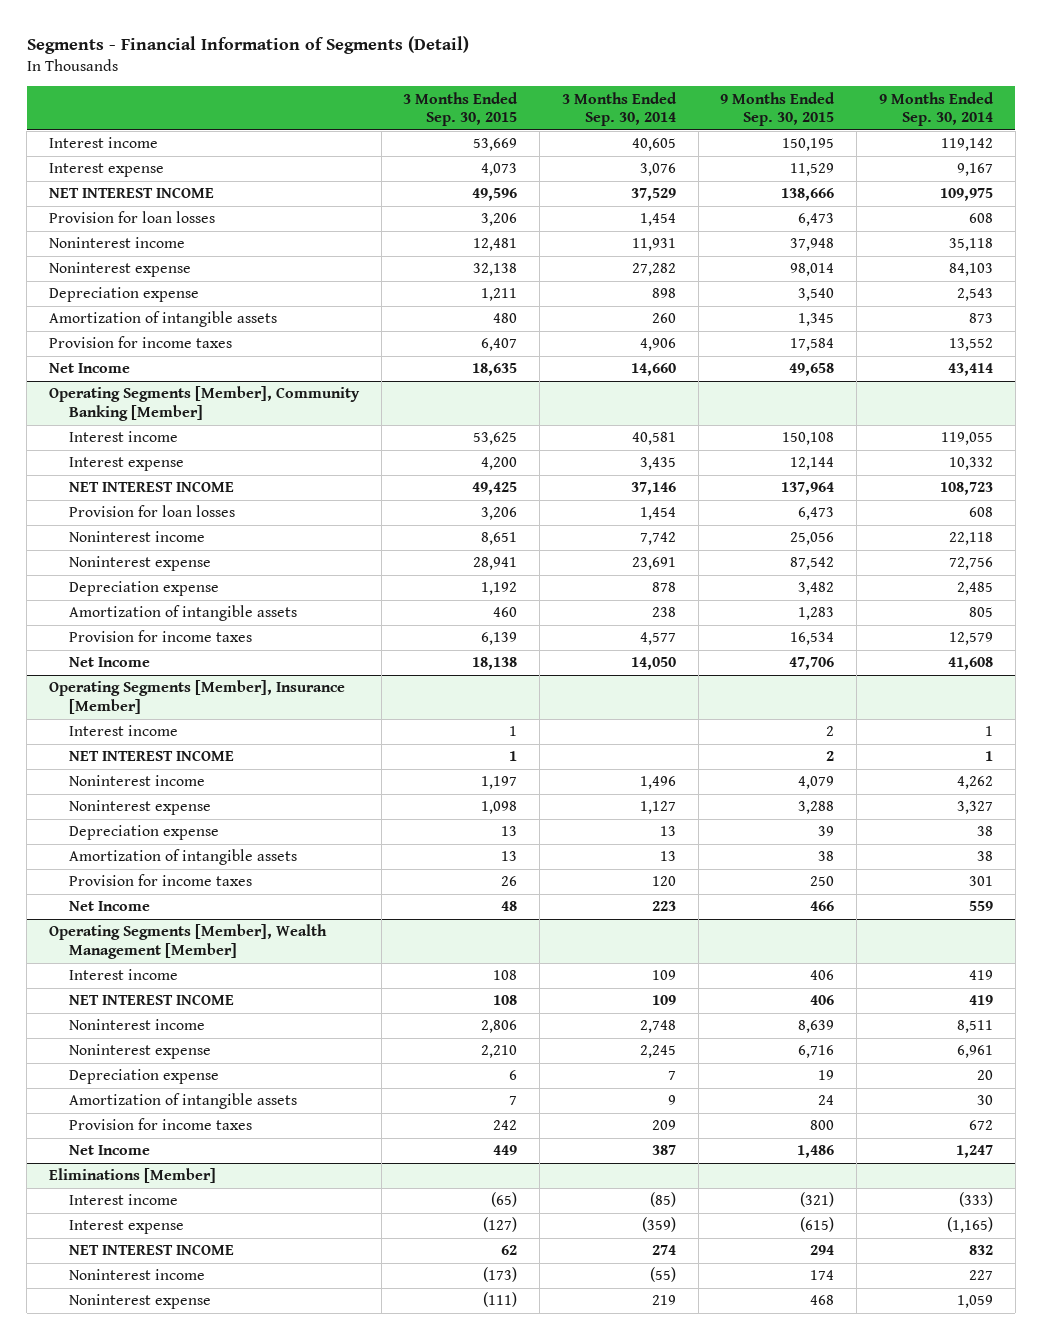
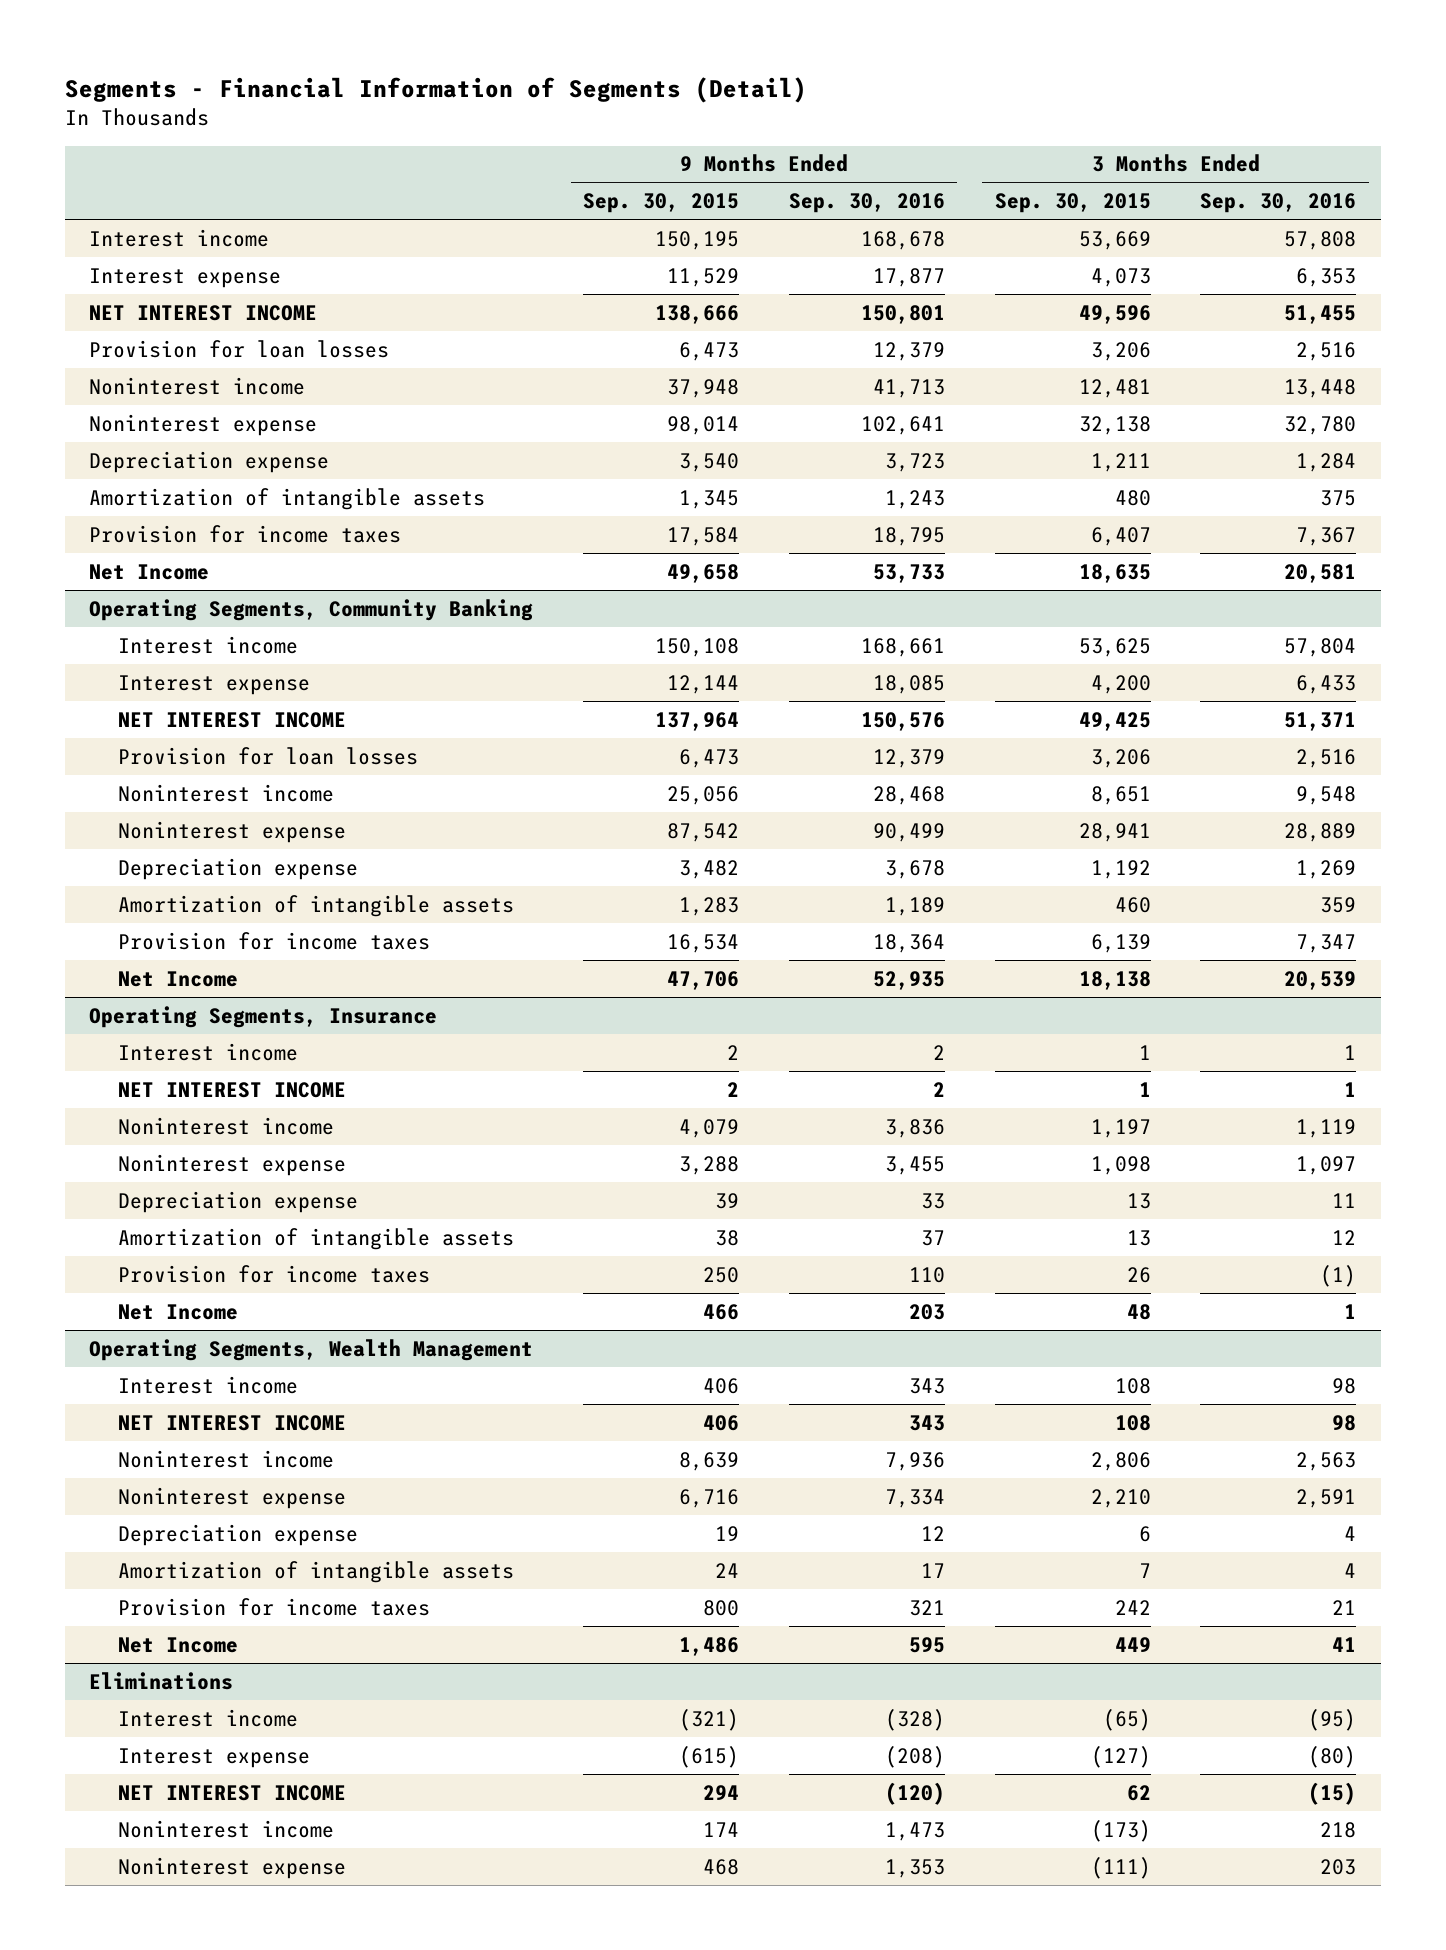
- | 3 Months Ended Sep. 30, 2015 | 3 Months Ended Sep. 30, 2014 | 9 Months Ended Sep. 30, 2015 | 9 Months Ended Sep. 30, 2014
+ | 9 Months Ended Sep. 30, 2015 | 9 Months Ended Sep. 30, 2016 | 3 Months Ended Sep. 30, 2015 | 3 Months Ended Sep. 30, 2016
- Operating Segments [Member], Community Banking [Member]
+ Operating Segments, Community Banking
- Operating Segments [Member], Insurance [Member]
+ Operating Segments, Insurance
- Operating Segments [Member], Wealth Management [Member]
+ Operating Segments, Wealth Management
- Eliminations [Member]
+ Eliminations

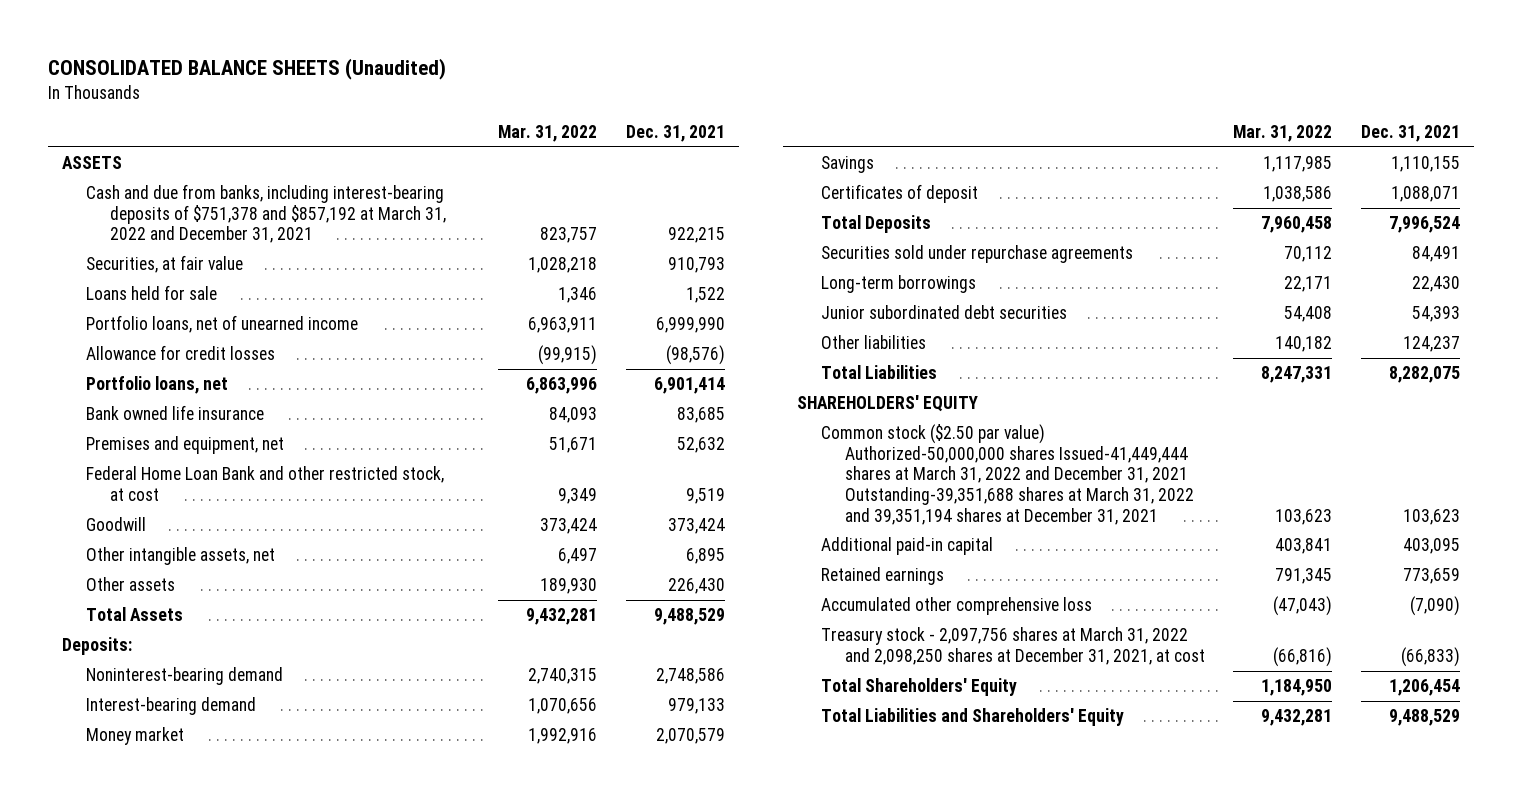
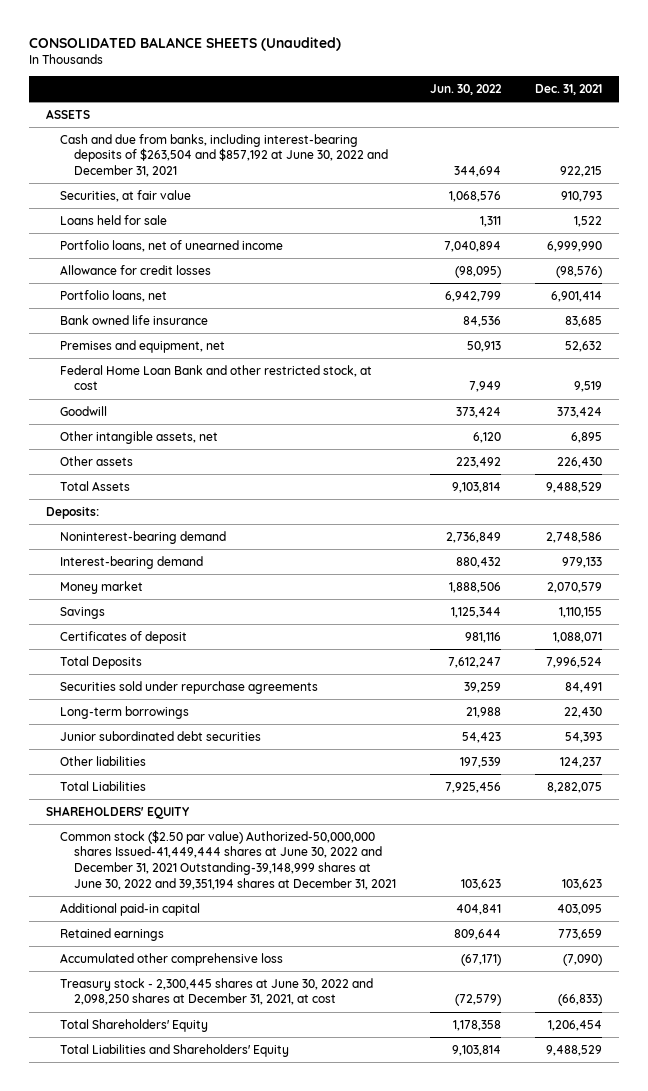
- | Mar. 31, 2022 | Dec. 31, 2021
+ | Jun. 30, 2022 | Dec. 31, 2021
- Cash and due from banks, including interest-bearing deposits of $751,378 and $857,192 at March 31, 2022 and December 31, 2021 | 823,757 | 922,215
+ Cash and due from banks, including interest-bearing deposits of $263,504 and $857,192 at June 30, 2022 and December 31, 2021 | 344,694 | 922,215
- Common stock ($2.50 par value) Authorized-50,000,000 shares Issued-41,449,444 shares at March 31, 2022 and December 31, 2021 Outstanding-39,351,688 shares at March 31, 2022 and 39,351,194 shares at December 31, 2021 | 103,623 | 103,623
+ Common stock ($2.50 par value) Authorized-50,000,000 shares Issued-41,449,444 shares at June 30, 2022 and December 31, 2021 Outstanding-39,148,999 shares at June 30, 2022 and 39,351,194 shares at December 31, 2021 | 103,623 | 103,623
- Treasury stock - 2,097,756 shares at March 31, 2022 and 2,098,250 shares at December 31, 2021, at cost | (66,816) | (66,833)
+ Treasury stock - 2,300,445 shares at June 30, 2022 and 2,098,250 shares at December 31, 2021, at cost | (72,579) | (66,833)

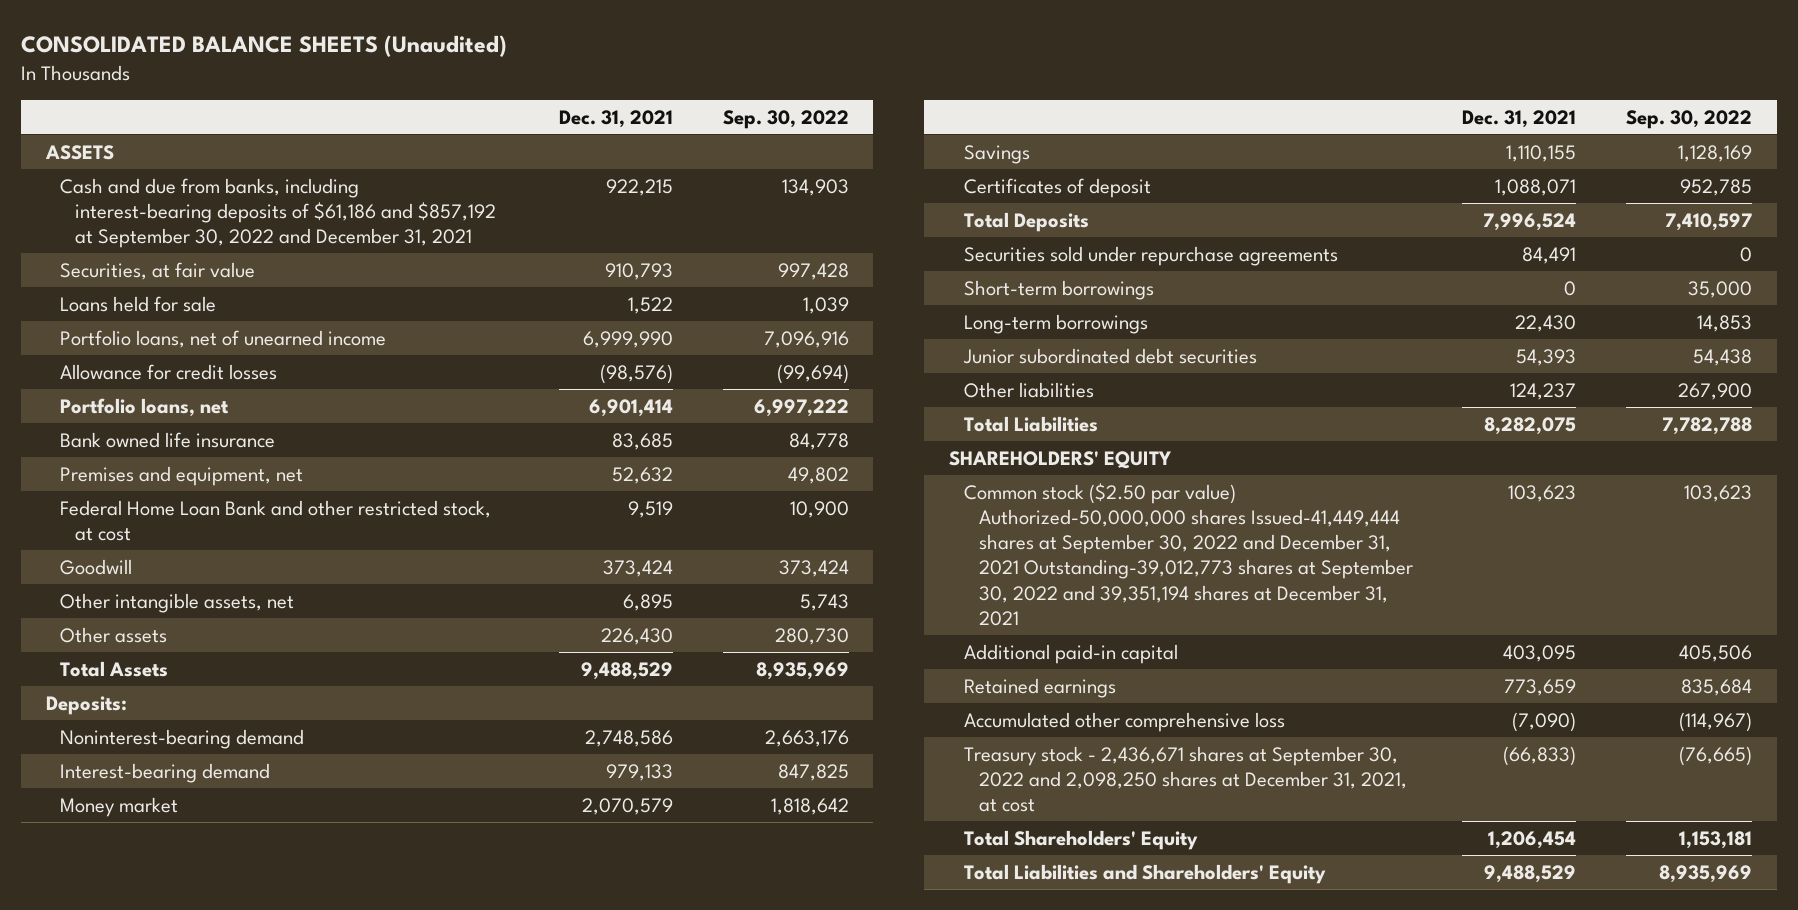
- | Jun. 30, 2022 | Dec. 31, 2021
+ | Dec. 31, 2021 | Sep. 30, 2022
- Cash and due from banks, including interest-bearing deposits of $263,504 and $857,192 at June 30, 2022 and December 31, 2021 | 344,694 | 922,215
+ Cash and due from banks, including interest-bearing deposits of $61,186 and $857,192 at September 30, 2022 and December 31, 2021 | 922,215 | 134,903
+ Short-term borrowings | 0 | 35,000
- Common stock ($2.50 par value) Authorized-50,000,000 shares Issued-41,449,444 shares at June 30, 2022 and December 31, 2021 Outstanding-39,148,999 shares at June 30, 2022 and 39,351,194 shares at December 31, 2021 | 103,623 | 103,623
+ Common stock ($2.50 par value) Authorized-50,000,000 shares Issued-41,449,444 shares at September 30, 2022 and December 31, 2021 Outstanding-39,012,773 shares at September 30, 2022 and 39,351,194 shares at December 31, 2021 | 103,623 | 103,623
- Treasury stock - 2,300,445 shares at June 30, 2022 and 2,098,250 shares at December 31, 2021, at cost | (72,579) | (66,833)
+ Treasury stock - 2,436,671 shares at September 30, 2022 and 2,098,250 shares at December 31, 2021, at cost | (66,833) | (76,665)

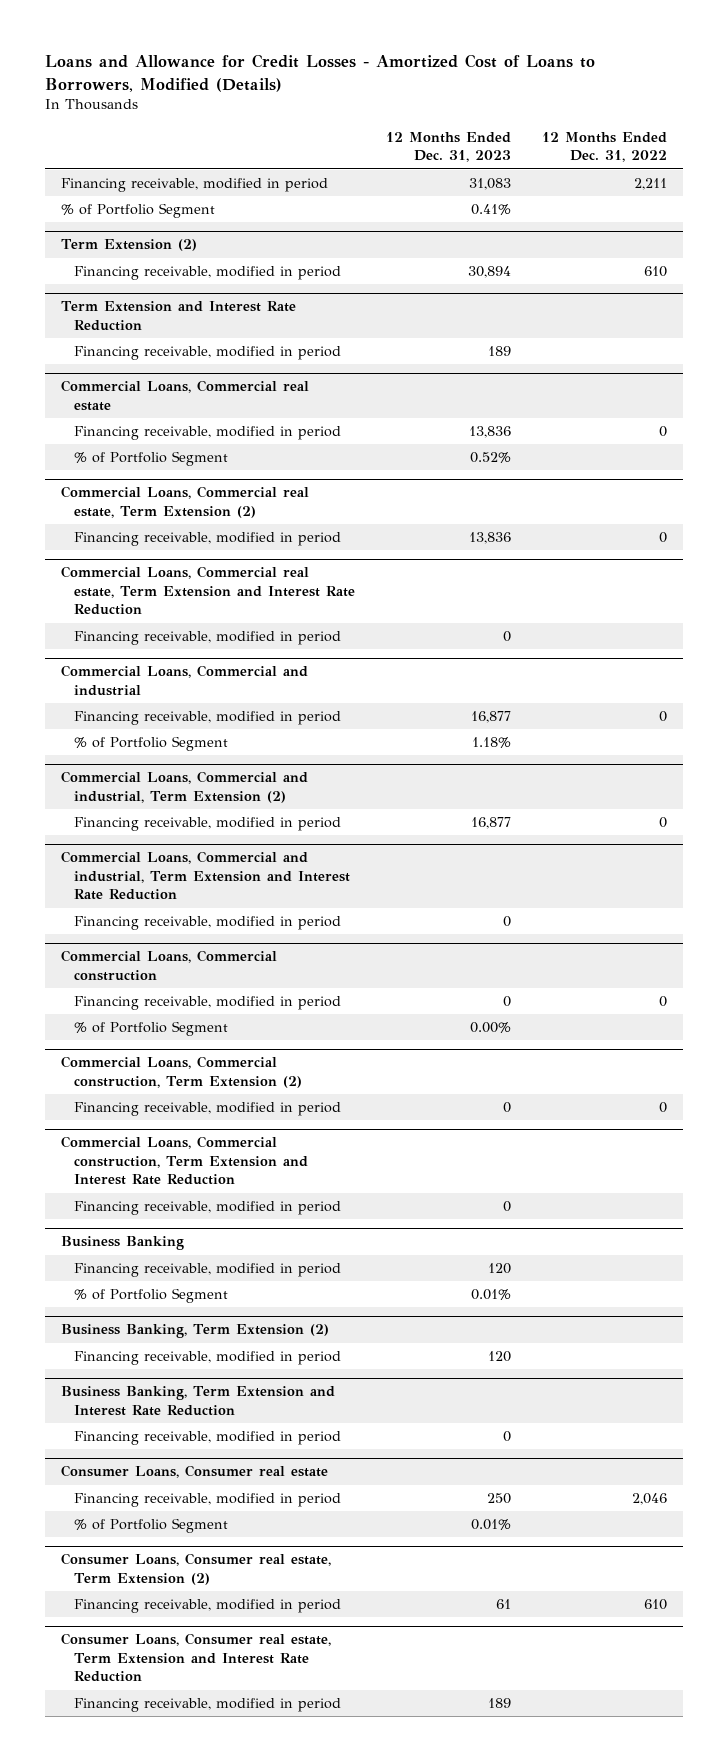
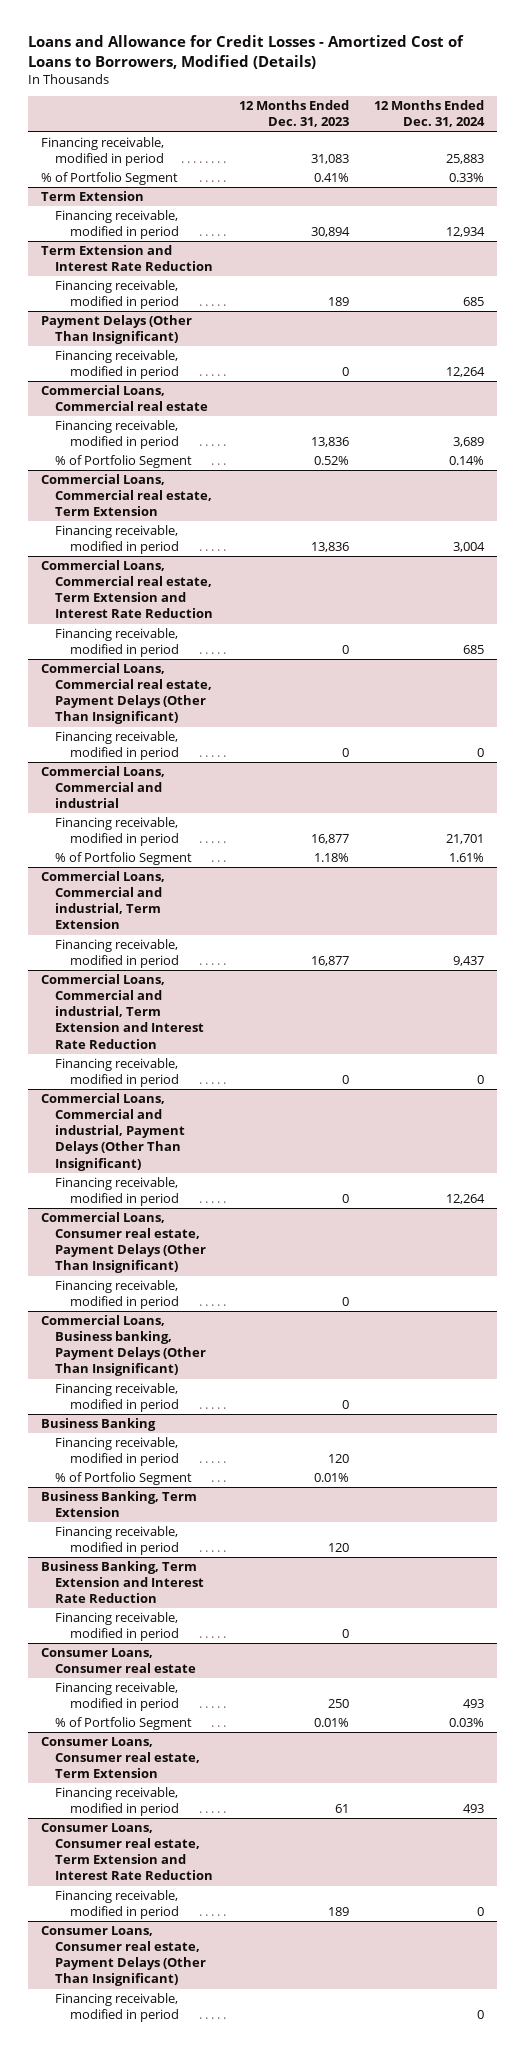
- | 12 Months Ended Dec. 31, 2023 | 12 Months Ended Dec. 31, 2022
+ | 12 Months Ended Dec. 31, 2023 | 12 Months Ended Dec. 31, 2024
- Term Extension (2)
+ Term Extension
+ Payment Delays (Other Than Insignificant)
+ Financing receivable, modified in period | 0 | 12,264
- Commercial Loans, Commercial real estate, Term Extension (2)
+ Commercial Loans, Commercial real estate, Term Extension
+ Commercial Loans, Commercial real estate, Payment Delays (Other Than Insignificant)
+ Financing receivable, modified in period | 0 | 0
- Commercial Loans, Commercial and industrial, Term Extension (2)
+ Commercial Loans, Commercial and industrial, Term Extension
- Commercial Loans, Commercial construction
+ Commercial Loans, Commercial and industrial, Payment Delays (Other Than Insignificant)
- % of Portfolio Segment | 0.00% |
- Commercial Loans, Commercial construction, Term Extension (2)
+ Commercial Loans, Consumer real estate, Payment Delays (Other Than Insignificant)
- Commercial Loans, Commercial construction, Term Extension and Interest Rate Reduction
+ Commercial Loans, Business banking, Payment Delays (Other Than Insignificant)
- Business Banking, Term Extension (2)
+ Business Banking, Term Extension
- Consumer Loans, Consumer real estate, Term Extension (2)
+ Consumer Loans, Consumer real estate, Term Extension
+ Consumer Loans, Consumer real estate, Payment Delays (Other Than Insignificant)
+ Financing receivable, modified in period | | 0

